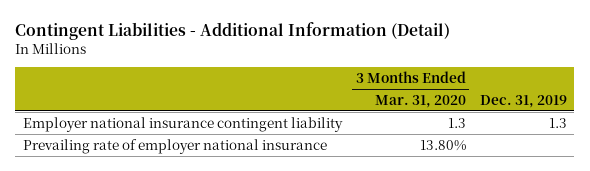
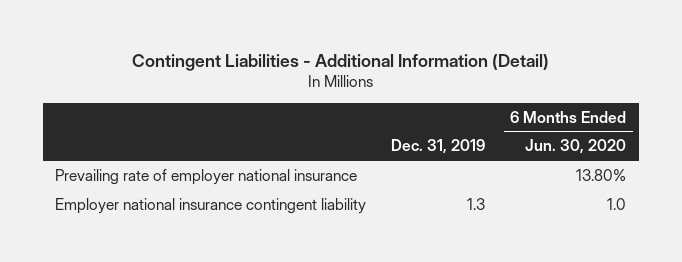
- | 3 Months Ended Mar. 31, 2020 | Dec. 31, 2019
+ | Dec. 31, 2019 | 6 Months Ended Jun. 30, 2020
moved down: Employer national insurance contingent liability | 1.3 | 1.0

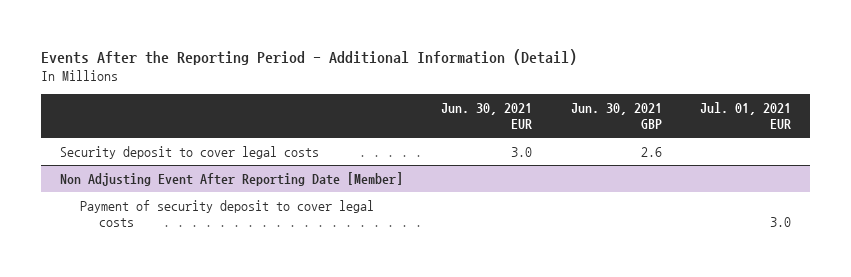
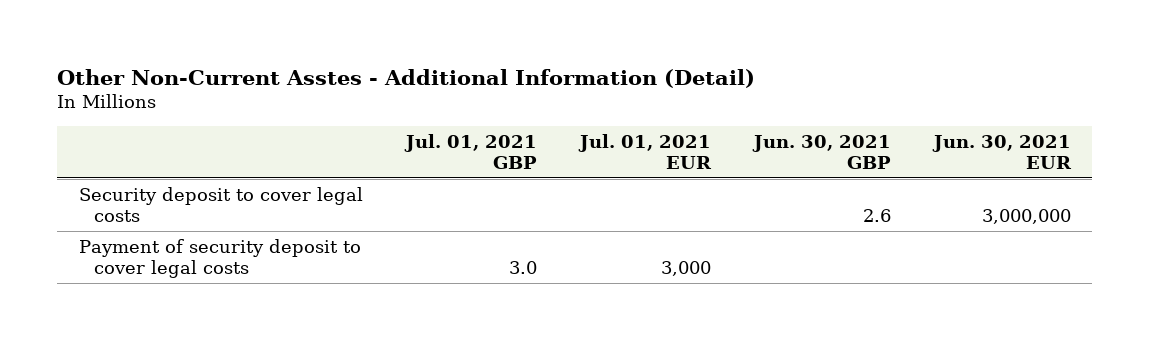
- Events After the Reporting Period - Additional Information (Detail)
+ Other Non-Current Asstes - Additional Information (Detail)
- | Jun. 30, 2021 EUR | Jun. 30, 2021 GBP | Jul. 01, 2021 EUR
+ | Jul. 01, 2021 GBP | Jul. 01, 2021 EUR | Jun. 30, 2021 GBP | Jun. 30, 2021 EUR
- Security deposit to cover legal costs | 3.0 | 2.6 |
- Non Adjusting Event After Reporting Date [Member]
- Payment of security deposit to cover legal costs | | | 3.0
+ Security deposit to cover legal costs | | | 2.6 | 3,000,000
+ Payment of security deposit to cover legal costs | 3.0 | 3,000 | |

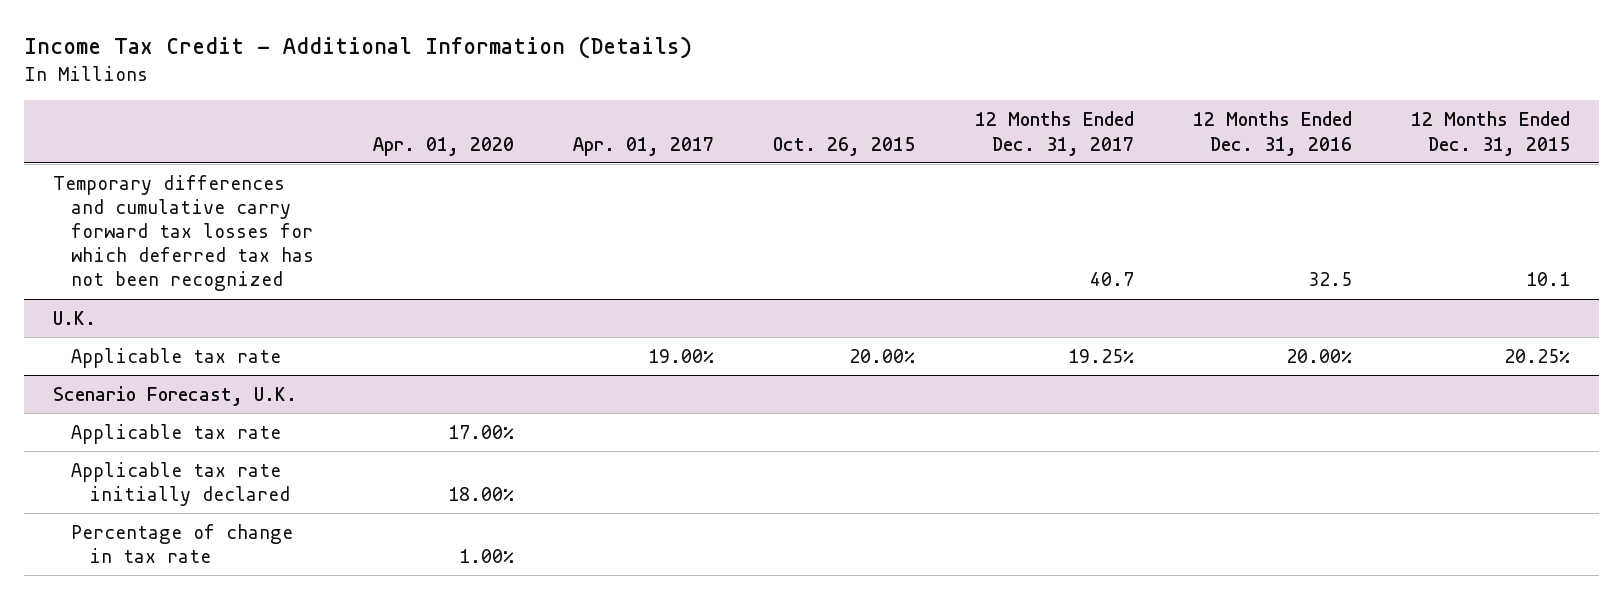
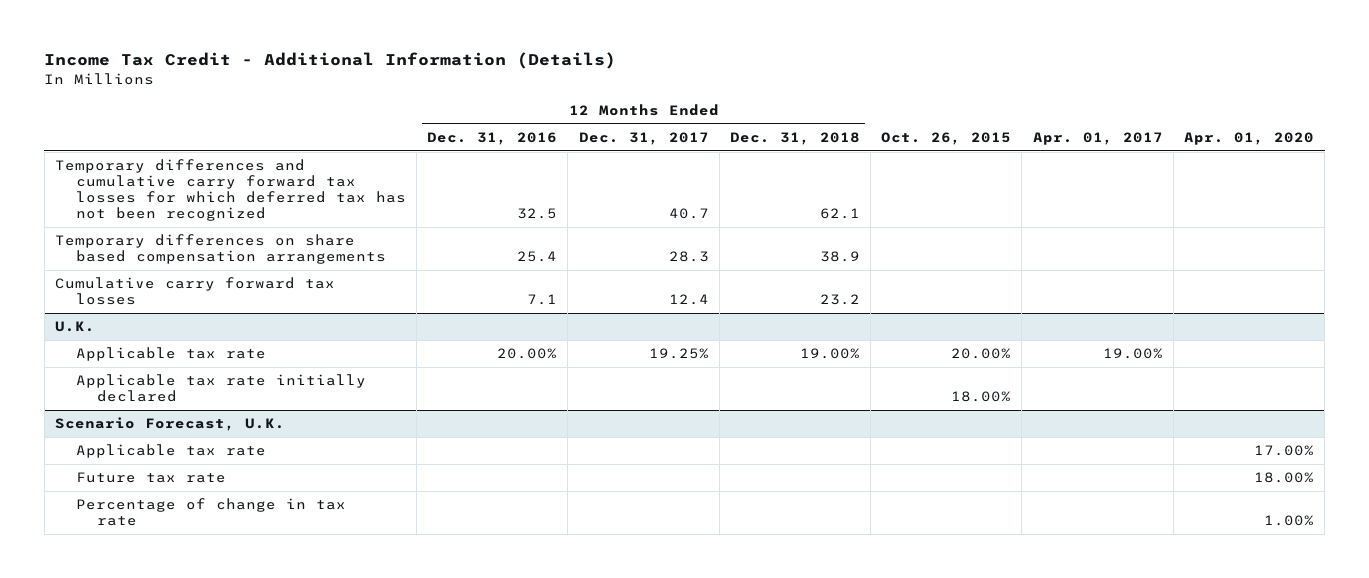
- | Apr. 01, 2020 | Apr. 01, 2017 | Oct. 26, 2015 | 12 Months Ended Dec. 31, 2017 | 12 Months Ended Dec. 31, 2016 | 12 Months Ended Dec. 31, 2015
+ | 12 Months Ended Dec. 31, 2016 | 12 Months Ended Dec. 31, 2017 | 12 Months Ended Dec. 31, 2018 | Oct. 26, 2015 | Apr. 01, 2017 | Apr. 01, 2020
+ Temporary differences on share based compensation arrangements | 25.4 | 28.3 | 38.9 | | |
+ Cumulative carry forward tax losses | 7.1 | 12.4 | 23.2 | | |
@ U.K.
+ Applicable tax rate initially declared | | | | 18.00% | |
@ Scenario Forecast, U.K.
- Applicable tax rate initially declared | 18.00% | | | | |
+ Future tax rate | | | | | | 18.00%

